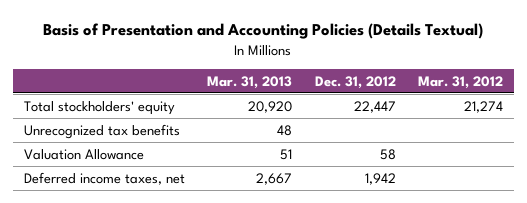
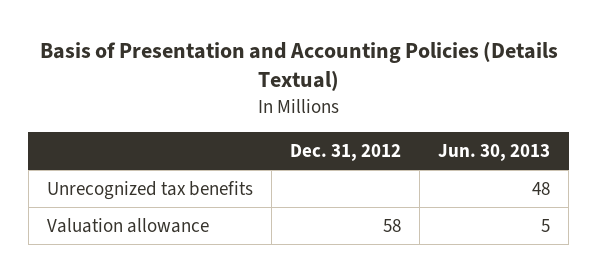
- | Mar. 31, 2013 | Dec. 31, 2012 | Mar. 31, 2012
+ | Dec. 31, 2012 | Jun. 30, 2013
- Total stockholders' equity | 20,920 | 22,447 | 21,274
- Valuation Allowance | 51 | 58 |
- Deferred income taxes, net | 2,667 | 1,942 |
+ Valuation allowance | 58 | 5

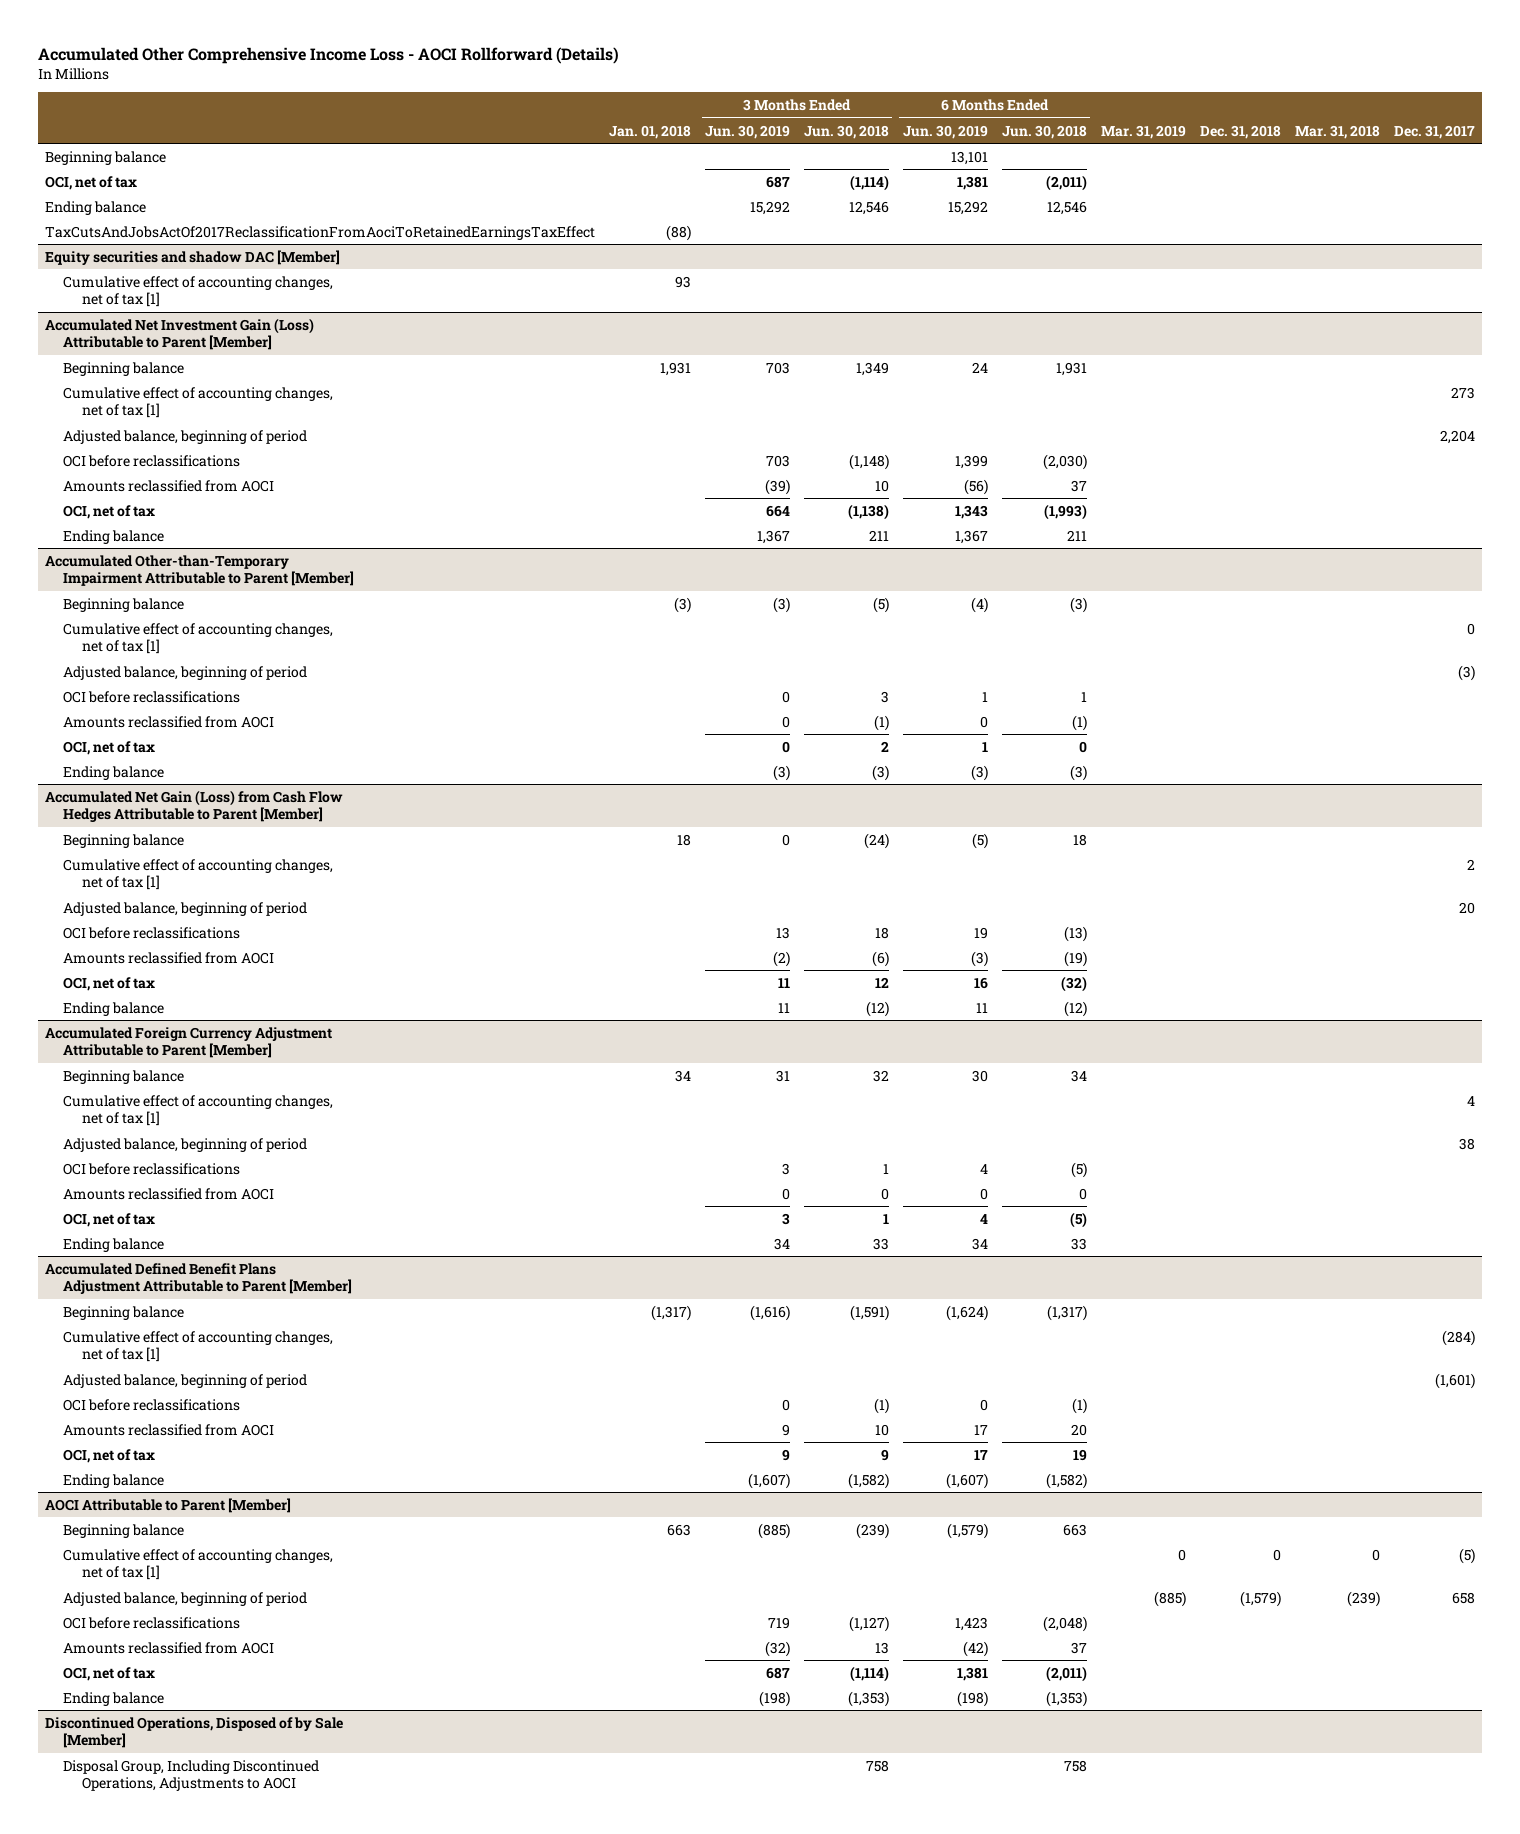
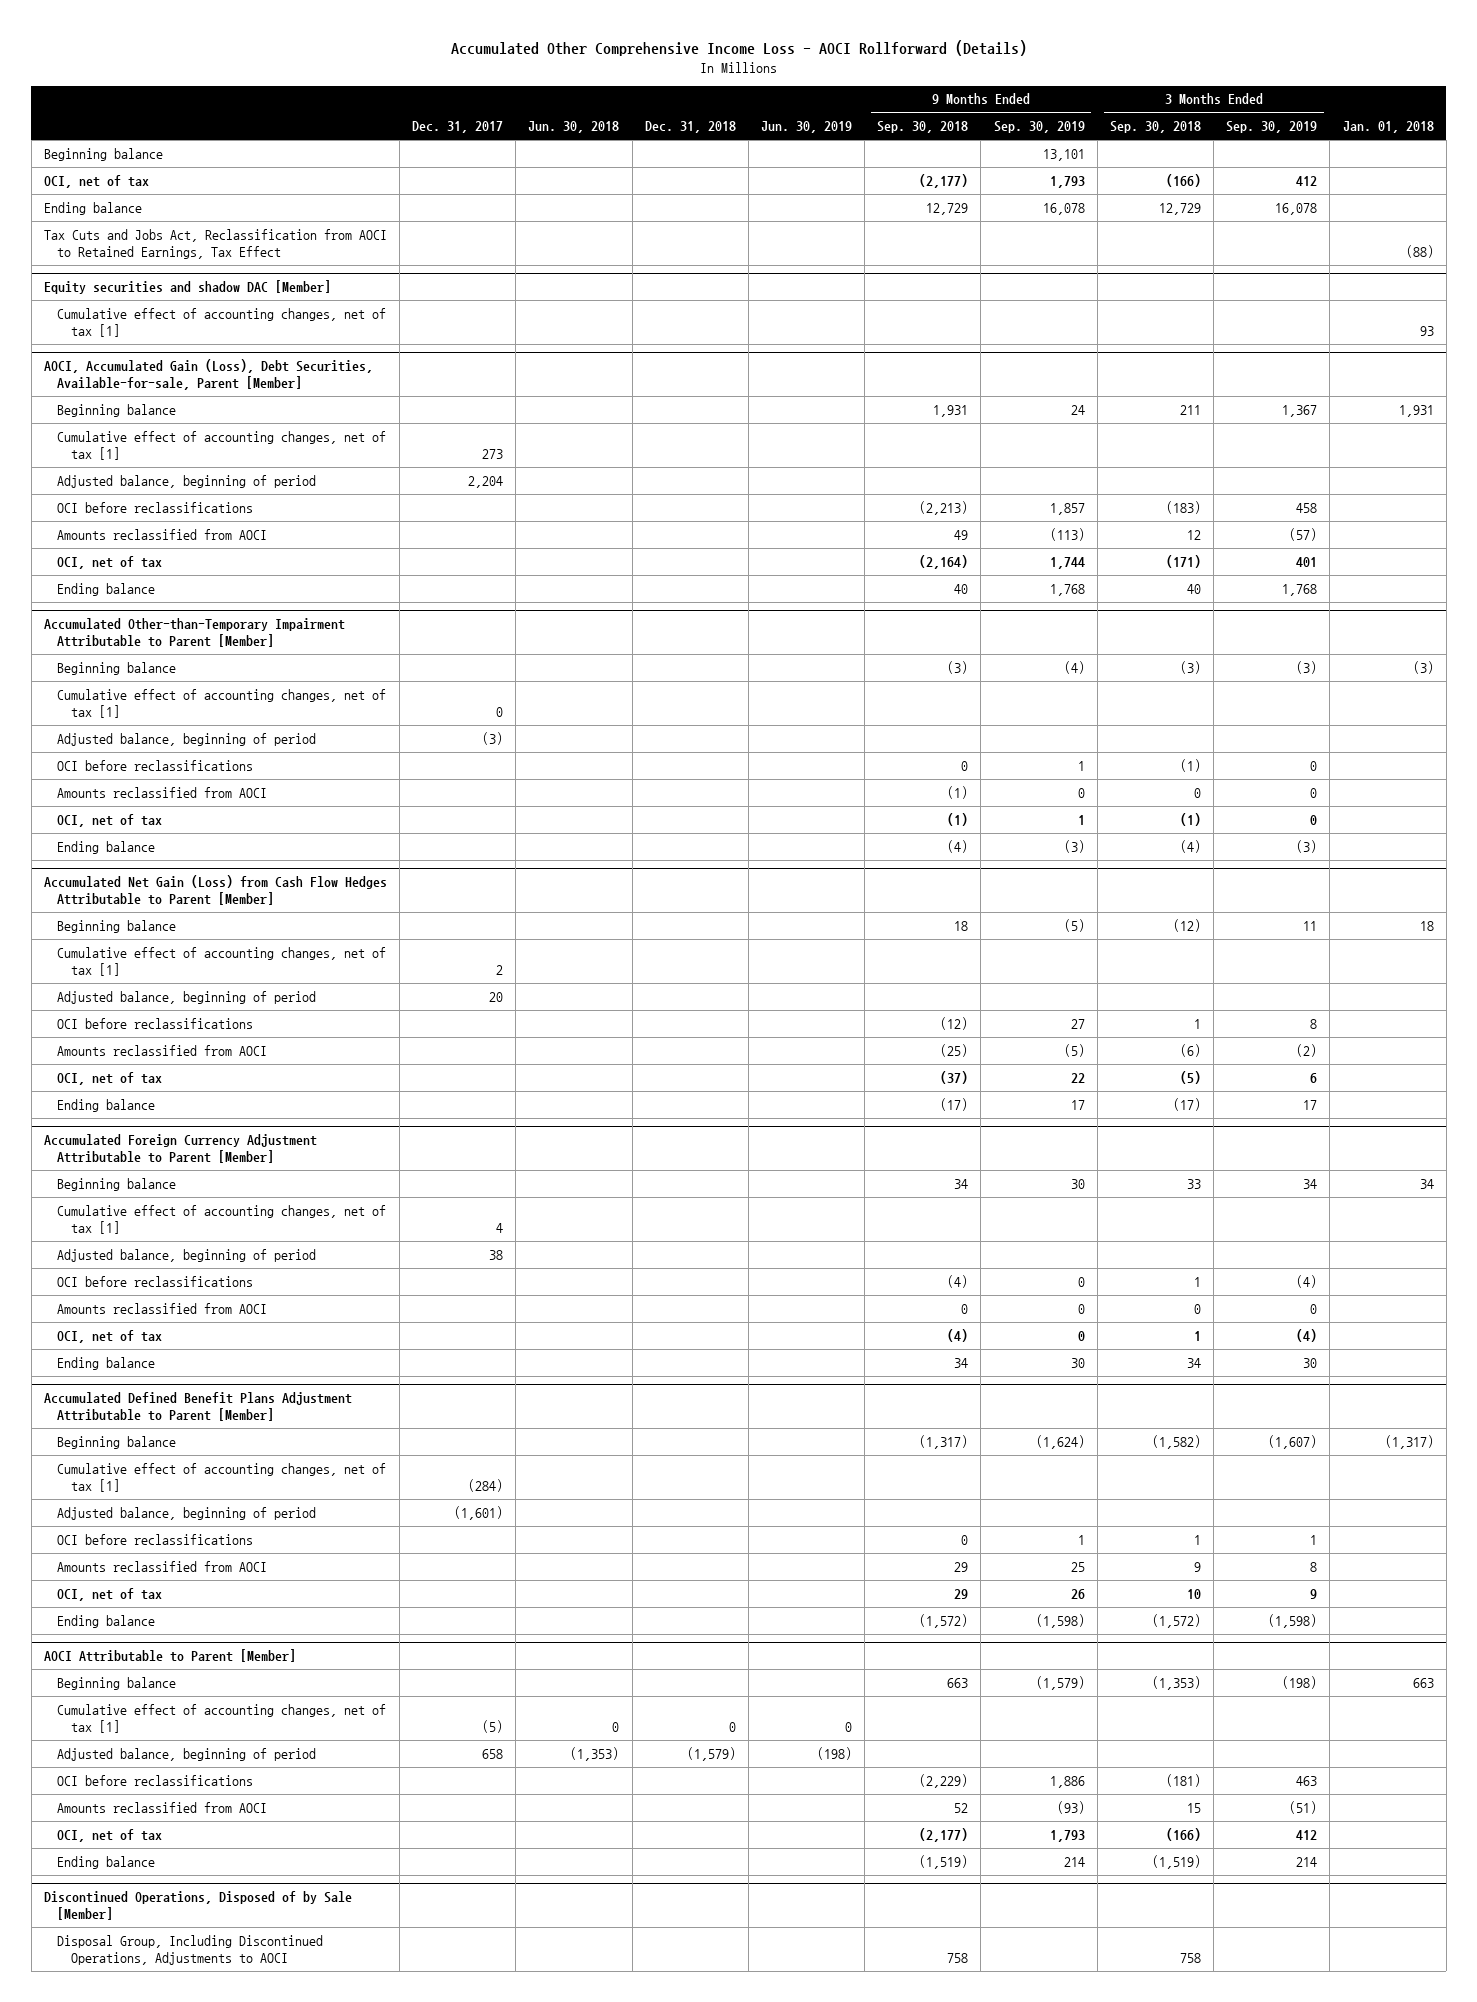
- | Jan. 01, 2018 | 3 Months Ended Jun. 30, 2019 | 3 Months Ended Jun. 30, 2018 | 6 Months Ended Jun. 30, 2019 | 6 Months Ended Jun. 30, 2018 | Mar. 31, 2019 | Dec. 31, 2018 | Mar. 31, 2018 | Dec. 31, 2017
+ | Dec. 31, 2017 | Jun. 30, 2018 | Dec. 31, 2018 | Jun. 30, 2019 | 9 Months Ended Sep. 30, 2018 | 9 Months Ended Sep. 30, 2019 | 3 Months Ended Sep. 30, 2018 | 3 Months Ended Sep. 30, 2019 | Jan. 01, 2018
- TaxCutsAndJobsActOf2017ReclassificationFromAociToRetainedEarningsTaxEffect | (88) | | | | | | | |
+ Tax Cuts and Jobs Act, Reclassification from AOCI to Retained Earnings, Tax Effect | | | | | | | | | (88)
- Accumulated Net Investment Gain (Loss) Attributable to Parent [Member]
+ AOCI, Accumulated Gain (Loss), Debt Securities, Available-for-sale, Parent [Member]

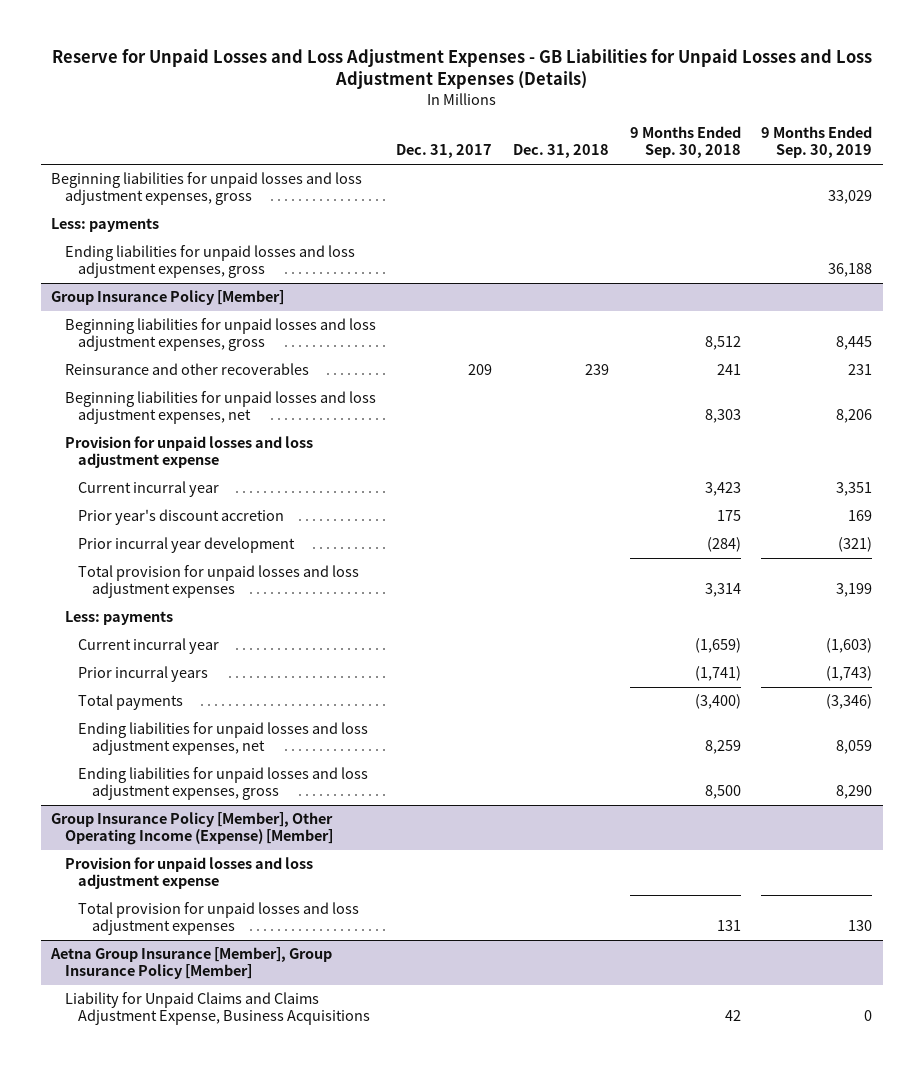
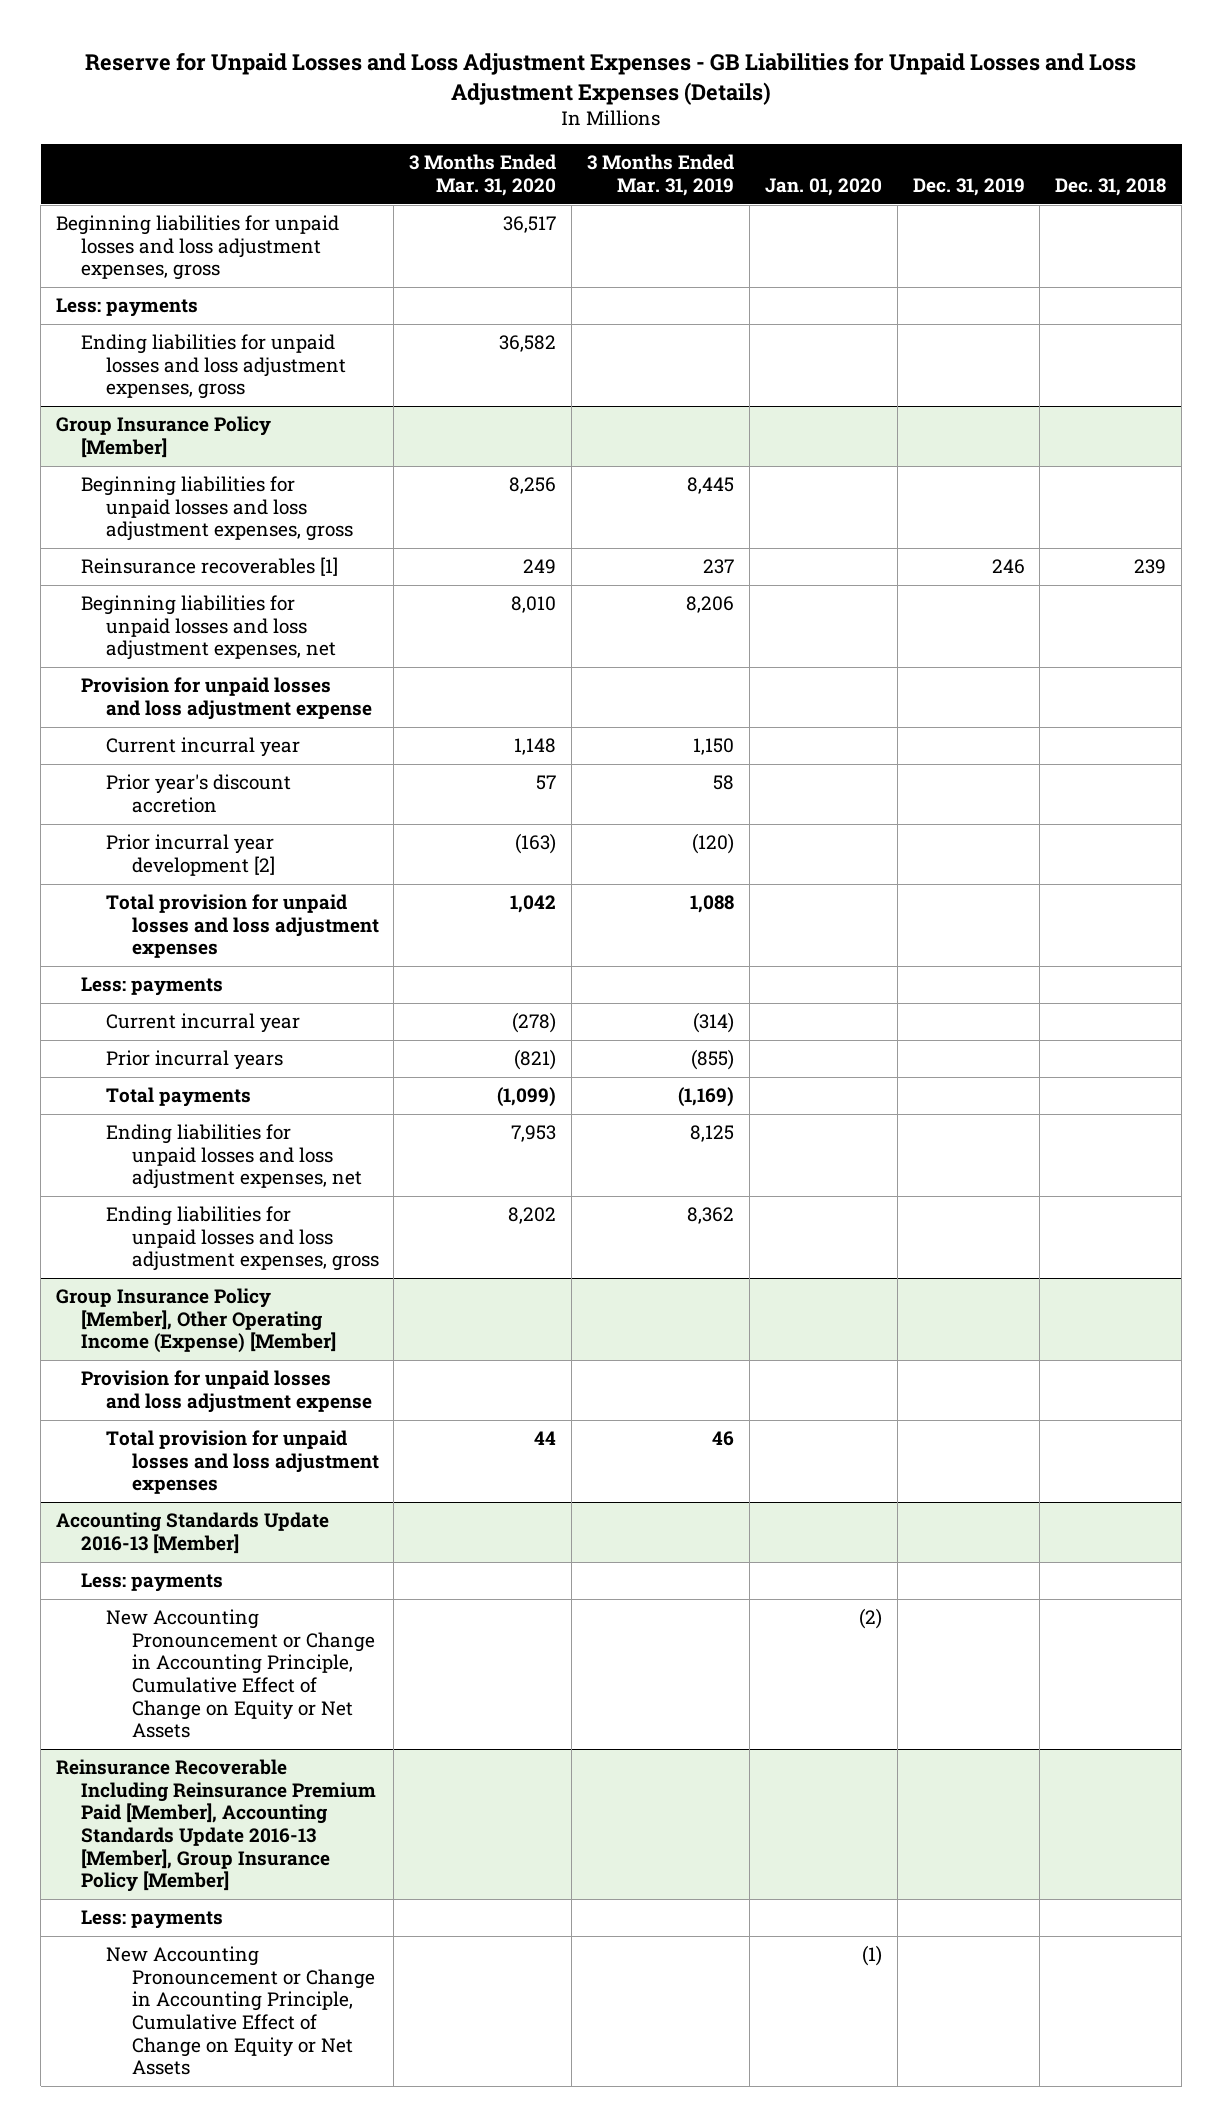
- | Dec. 31, 2017 | Dec. 31, 2018 | 9 Months Ended Sep. 30, 2018 | 9 Months Ended Sep. 30, 2019
+ | 3 Months Ended Mar. 31, 2020 | 3 Months Ended Mar. 31, 2019 | Jan. 01, 2020 | Dec. 31, 2019 | Dec. 31, 2018
@ Group Insurance Policy [Member]
- Reinsurance and other recoverables | 209 | 239 | 241 | 231
+ Reinsurance recoverables [1] | 249 | 237 | | 246 | 239
- Prior incurral year development | | | (284) | (321)
+ Prior incurral year development [2] | (163) | (120) | | |
- Aetna Group Insurance [Member], Group Insurance Policy [Member]
- Liability for Unpaid Claims and Claims Adjustment Expense, Business Acquisitions | | | 42 | 0
+ Accounting Standards Update 2016-13 [Member]
+ Less: payments
+ New Accounting Pronouncement or Change in Accounting Principle, Cumulative Effect of Change on Equity or Net Assets | | | (2) | |
+ Reinsurance Recoverable Including Reinsurance Premium Paid [Member], Accounting Standards Update 2016-13 [Member], Group Insurance Policy [Member]
+ Less: payments
+ New Accounting Pronouncement or Change in Accounting Principle, Cumulative Effect of Change on Equity or Net Assets | | | (1) | |

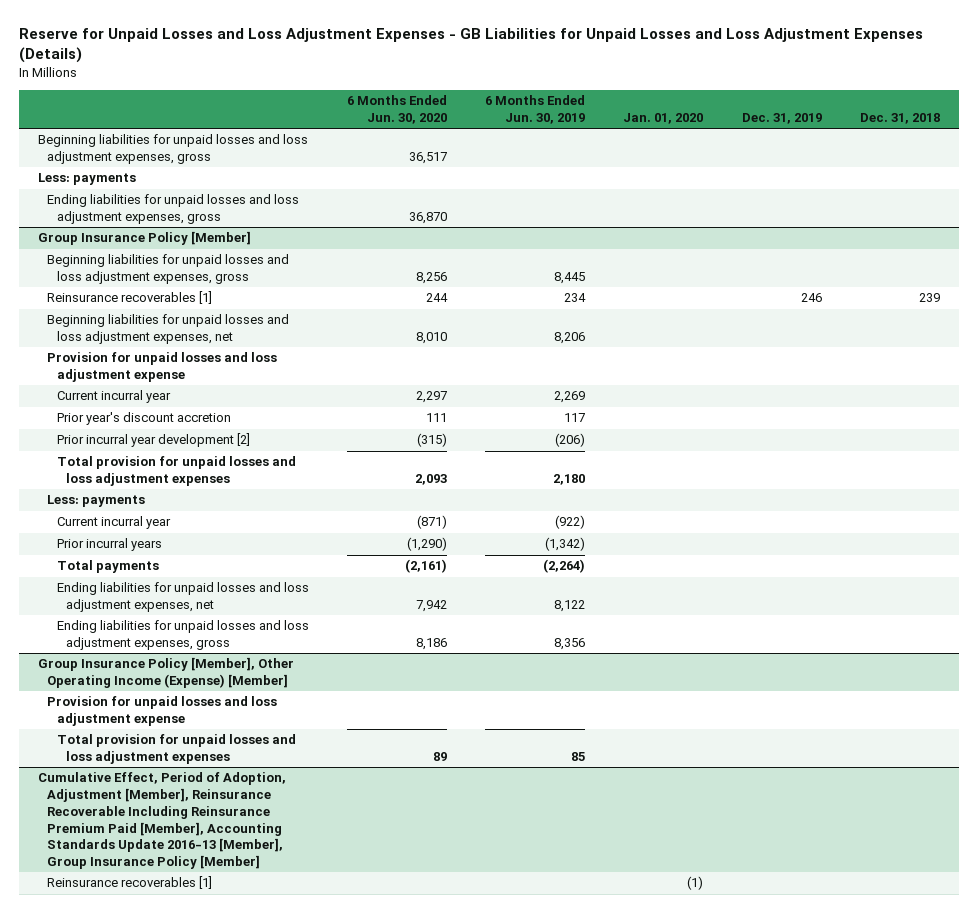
- | 3 Months Ended Mar. 31, 2020 | 3 Months Ended Mar. 31, 2019 | Jan. 01, 2020 | Dec. 31, 2019 | Dec. 31, 2018
+ | 6 Months Ended Jun. 30, 2020 | 6 Months Ended Jun. 30, 2019 | Jan. 01, 2020 | Dec. 31, 2019 | Dec. 31, 2018
- Accounting Standards Update 2016-13 [Member]
- Less: payments
- New Accounting Pronouncement or Change in Accounting Principle, Cumulative Effect of Change on Equity or Net Assets | | | (2) | |
- Reinsurance Recoverable Including Reinsurance Premium Paid [Member], Accounting Standards Update 2016-13 [Member], Group Insurance Policy [Member]
- Less: payments
- New Accounting Pronouncement or Change in Accounting Principle, Cumulative Effect of Change on Equity or Net Assets | | | (1) | |
+ Cumulative Effect, Period of Adoption, Adjustment [Member], Reinsurance Recoverable Including Reinsurance Premium Paid [Member], Accounting Standards Update 2016-13 [Member], Group Insurance Policy [Member]
+ Reinsurance recoverables [1] | | | (1) | |

